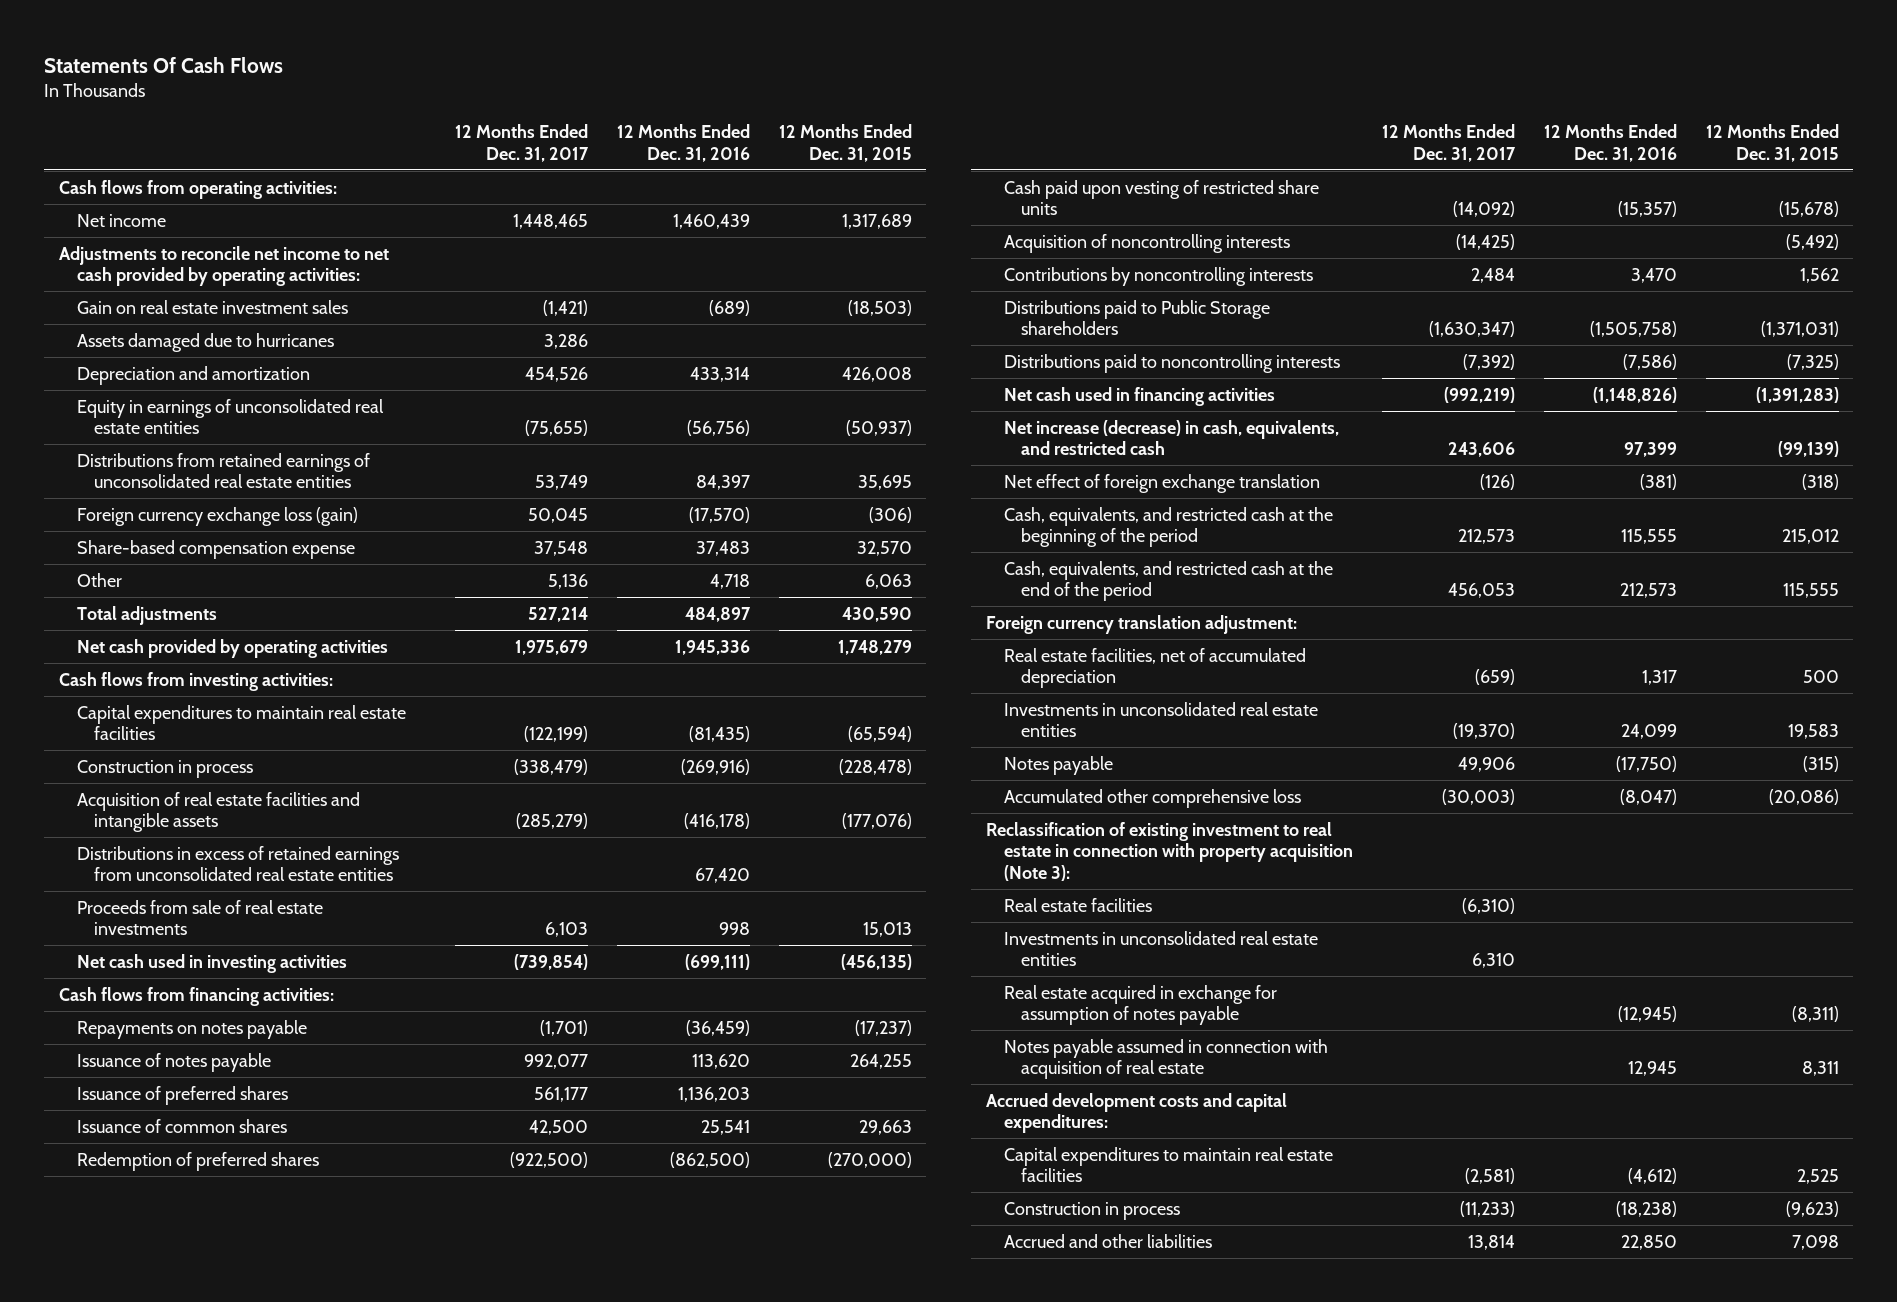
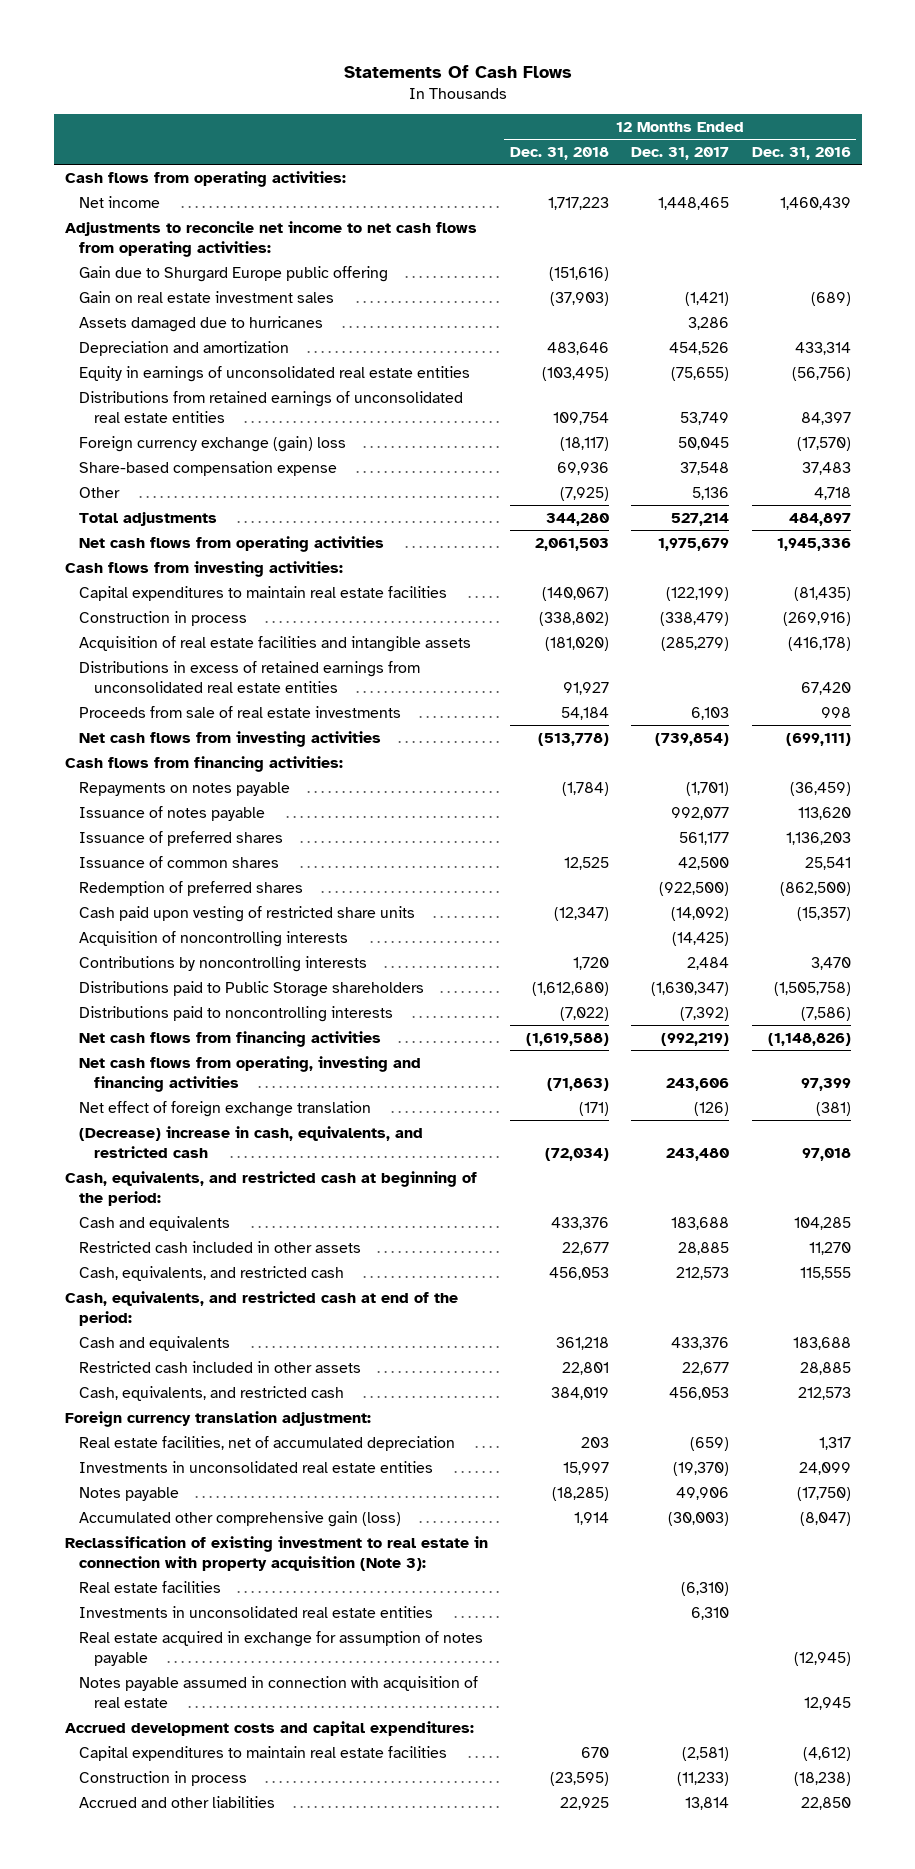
- | 12 Months Ended Dec. 31, 2017 | 12 Months Ended Dec. 31, 2016 | 12 Months Ended Dec. 31, 2015
+ | 12 Months Ended Dec. 31, 2018 | 12 Months Ended Dec. 31, 2017 | 12 Months Ended Dec. 31, 2016
- Adjustments to reconcile net income to net cash provided by operating activities:
+ Adjustments to reconcile net income to net cash flows from operating activities:
+ Gain due to Shurgard Europe public offering | (151,616) | |
- Foreign currency exchange loss (gain) | 50,045 | (17,570) | (306)
+ Foreign currency exchange (gain) loss | (18,117) | 50,045 | (17,570)
- Net cash provided by operating activities | 1,975,679 | 1,945,336 | 1,748,279
+ Net cash flows from operating activities | 2,061,503 | 1,975,679 | 1,945,336
- Net cash used in investing activities | (739,854) | (699,111) | (456,135)
+ Net cash flows from investing activities | (513,778) | (739,854) | (699,111)
- Net cash used in financing activities | (992,219) | (1,148,826) | (1,391,283)
- Net increase (decrease) in cash, equivalents, and restricted cash | 243,606 | 97,399 | (99,139)
+ Net cash flows from financing activities | (1,619,588) | (992,219) | (1,148,826)
+ Net cash flows from operating, investing and financing activities | (71,863) | 243,606 | 97,399
- Cash, equivalents, and restricted cash at the beginning of the period | 212,573 | 115,555 | 215,012
- Cash, equivalents, and restricted cash at the end of the period | 456,053 | 212,573 | 115,555
+ (Decrease) increase in cash, equivalents, and restricted cash | (72,034) | 243,480 | 97,018
+ Cash, equivalents, and restricted cash at beginning of the period:
+ Cash and equivalents | 433,376 | 183,688 | 104,285
+ Restricted cash included in other assets | 22,677 | 28,885 | 11,270
+ Cash, equivalents, and restricted cash | 456,053 | 212,573 | 115,555
+ Cash, equivalents, and restricted cash at end of the period:
+ Cash and equivalents | 361,218 | 433,376 | 183,688
+ Restricted cash included in other assets | 22,801 | 22,677 | 28,885
+ Cash, equivalents, and restricted cash | 384,019 | 456,053 | 212,573
- Accumulated other comprehensive loss | (30,003) | (8,047) | (20,086)
+ Accumulated other comprehensive gain (loss) | 1,914 | (30,003) | (8,047)

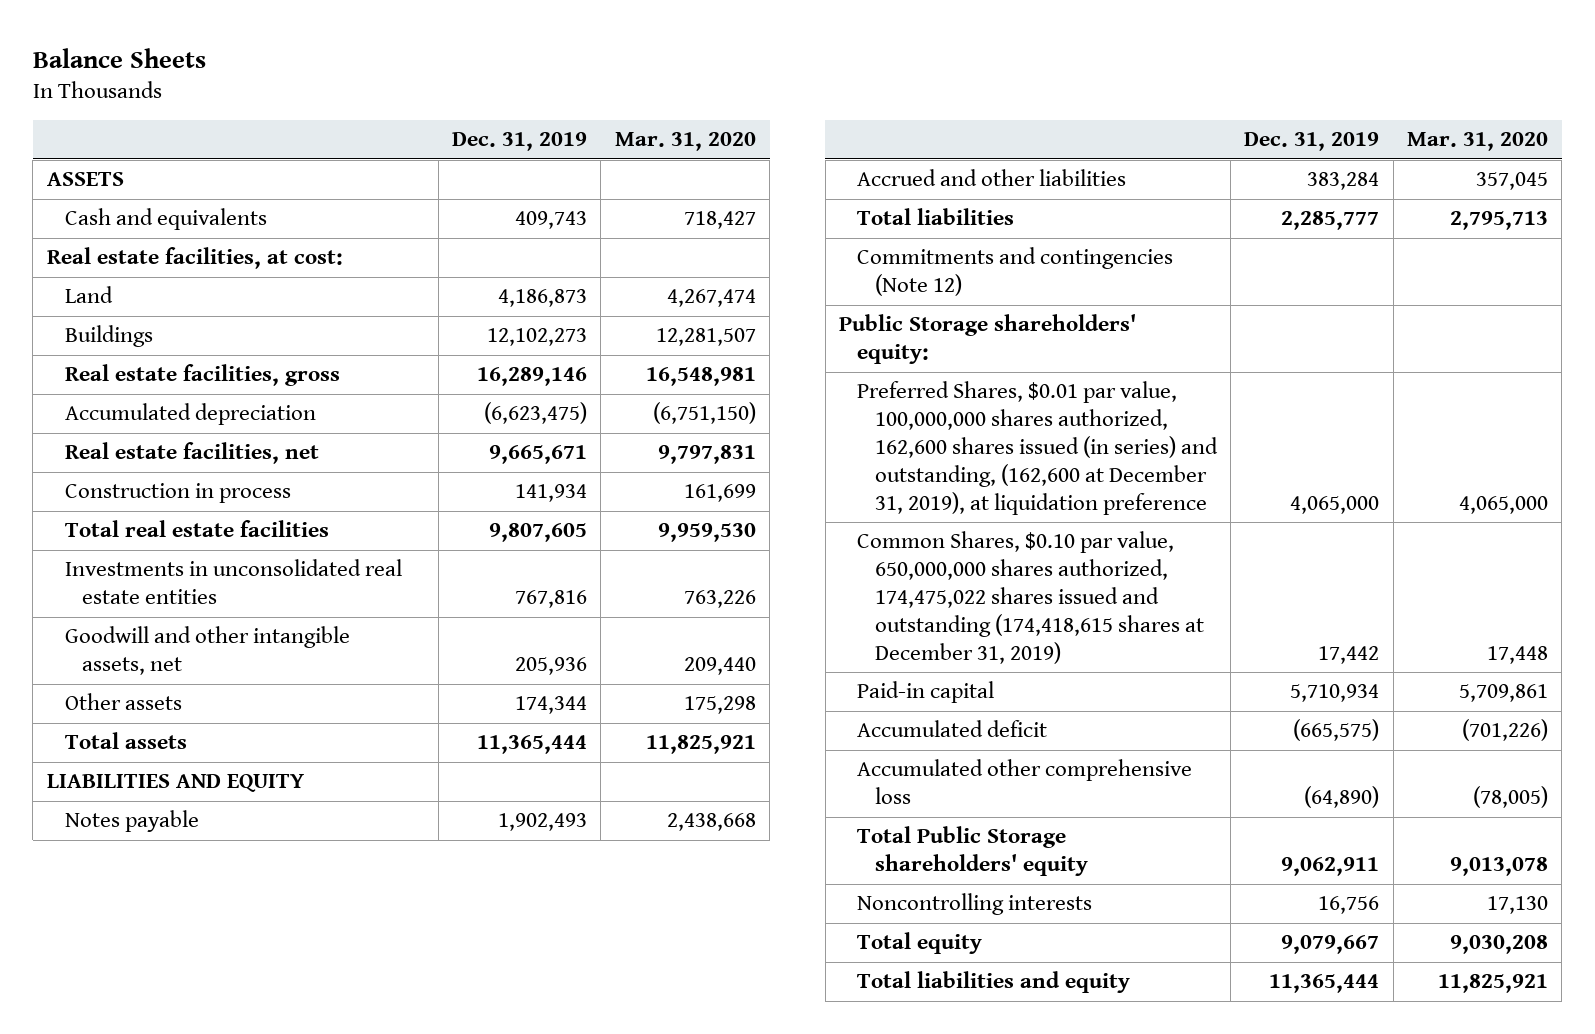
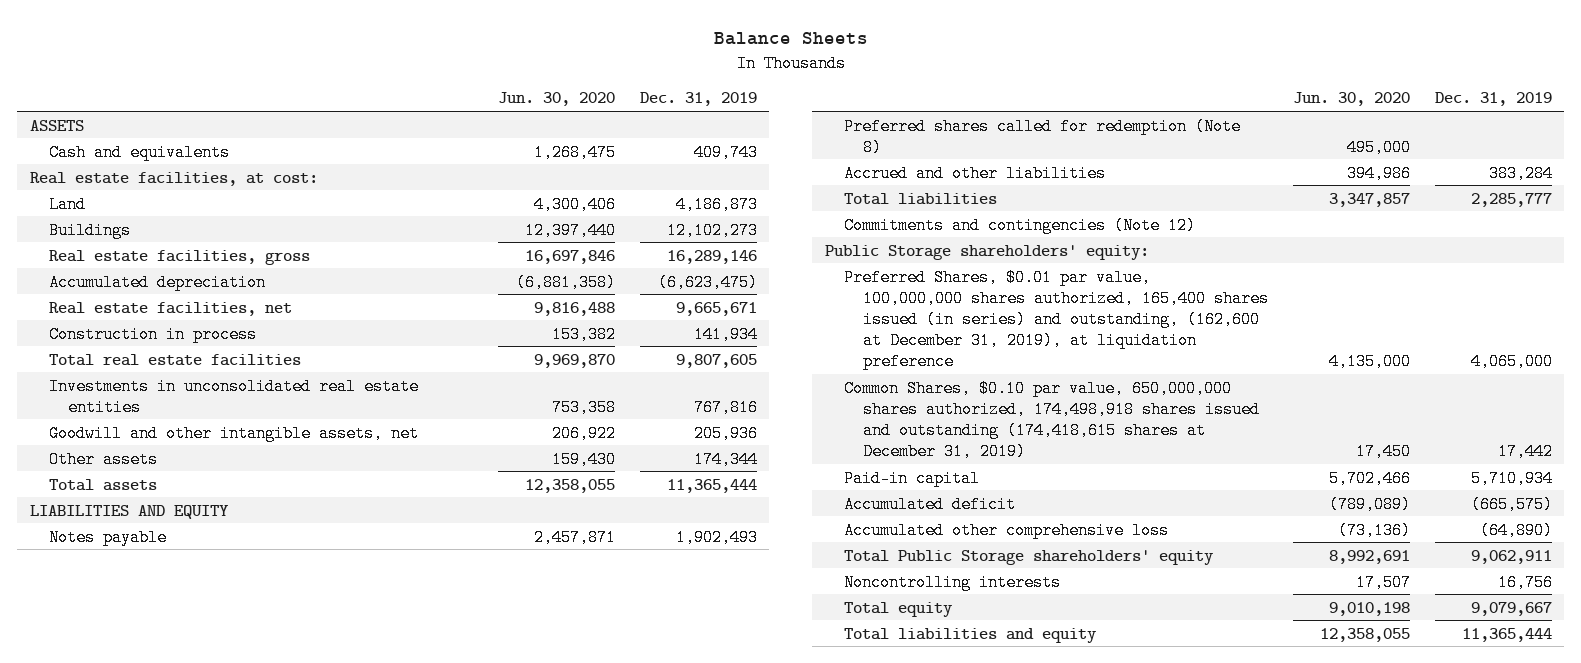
- | Dec. 31, 2019 | Mar. 31, 2020
+ | Jun. 30, 2020 | Dec. 31, 2019
+ Preferred shares called for redemption (Note 8) | 495,000 |
- Preferred Shares, $0.01 par value, 100,000,000 shares authorized, 162,600 shares issued (in series) and outstanding, (162,600 at December 31, 2019), at liquidation preference | 4,065,000 | 4,065,000
- Common Shares, $0.10 par value, 650,000,000 shares authorized, 174,475,022 shares issued and outstanding (174,418,615 shares at December 31, 2019) | 17,442 | 17,448
+ Preferred Shares, $0.01 par value, 100,000,000 shares authorized, 165,400 shares issued (in series) and outstanding, (162,600 at December 31, 2019), at liquidation preference | 4,135,000 | 4,065,000
+ Common Shares, $0.10 par value, 650,000,000 shares authorized, 174,498,918 shares issued and outstanding (174,418,615 shares at December 31, 2019) | 17,450 | 17,442

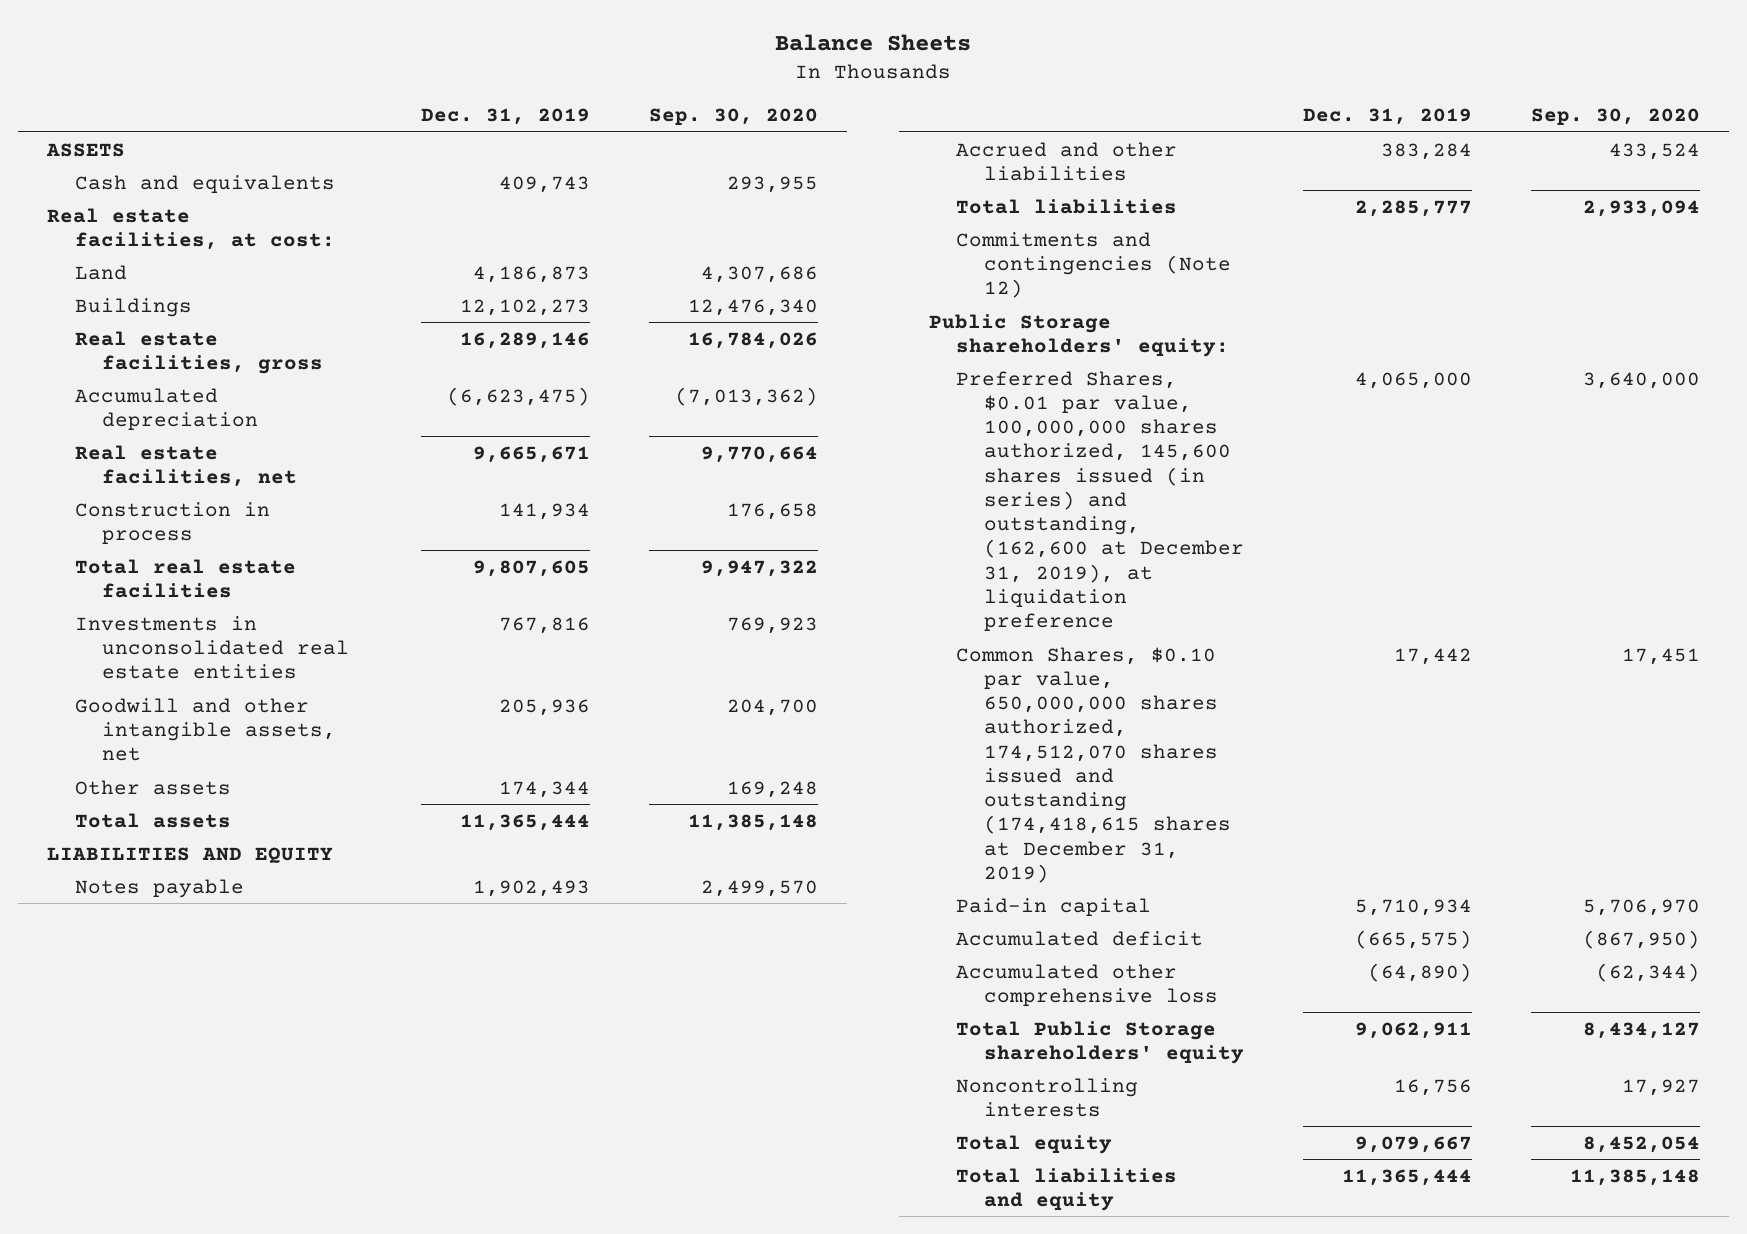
- | Jun. 30, 2020 | Dec. 31, 2019
+ | Dec. 31, 2019 | Sep. 30, 2020
- Preferred shares called for redemption (Note 8) | 495,000 |
- Preferred Shares, $0.01 par value, 100,000,000 shares authorized, 165,400 shares issued (in series) and outstanding, (162,600 at December 31, 2019), at liquidation preference | 4,135,000 | 4,065,000
- Common Shares, $0.10 par value, 650,000,000 shares authorized, 174,498,918 shares issued and outstanding (174,418,615 shares at December 31, 2019) | 17,450 | 17,442
+ Preferred Shares, $0.01 par value, 100,000,000 shares authorized, 145,600 shares issued (in series) and outstanding, (162,600 at December 31, 2019), at liquidation preference | 4,065,000 | 3,640,000
+ Common Shares, $0.10 par value, 650,000,000 shares authorized, 174,512,070 shares issued and outstanding (174,418,615 shares at December 31, 2019) | 17,442 | 17,451

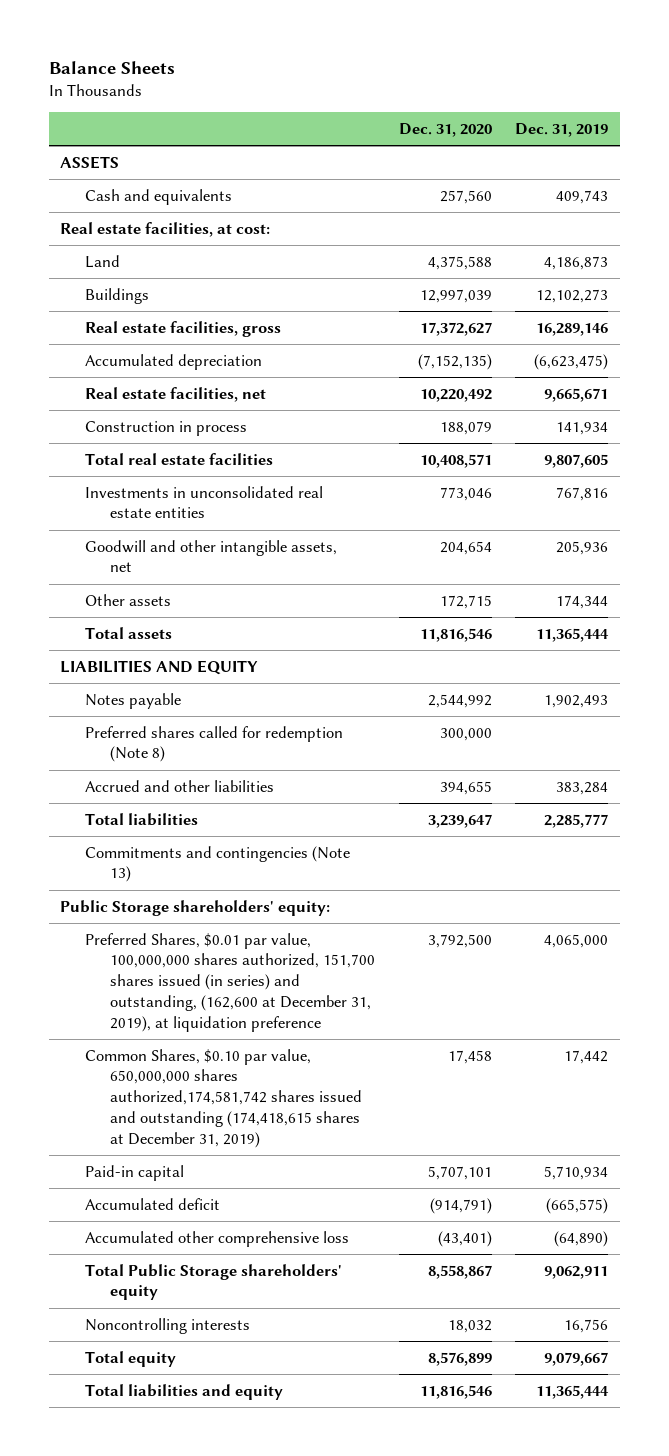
- | Dec. 31, 2019 | Sep. 30, 2020
+ | Dec. 31, 2020 | Dec. 31, 2019
+ Preferred shares called for redemption (Note 8) | 300,000 |
- Commitments and contingencies (Note 12)
+ Commitments and contingencies (Note 13)
- Preferred Shares, $0.01 par value, 100,000,000 shares authorized, 145,600 shares issued (in series) and outstanding, (162,600 at December 31, 2019), at liquidation preference | 4,065,000 | 3,640,000
- Common Shares, $0.10 par value, 650,000,000 shares authorized, 174,512,070 shares issued and outstanding (174,418,615 shares at December 31, 2019) | 17,442 | 17,451
+ Preferred Shares, $0.01 par value, 100,000,000 shares authorized, 151,700 shares issued (in series) and outstanding, (162,600 at December 31, 2019), at liquidation preference | 3,792,500 | 4,065,000
+ Common Shares, $0.10 par value, 650,000,000 shares authorized,174,581,742 shares issued and outstanding (174,418,615 shares at December 31, 2019) | 17,458 | 17,442

